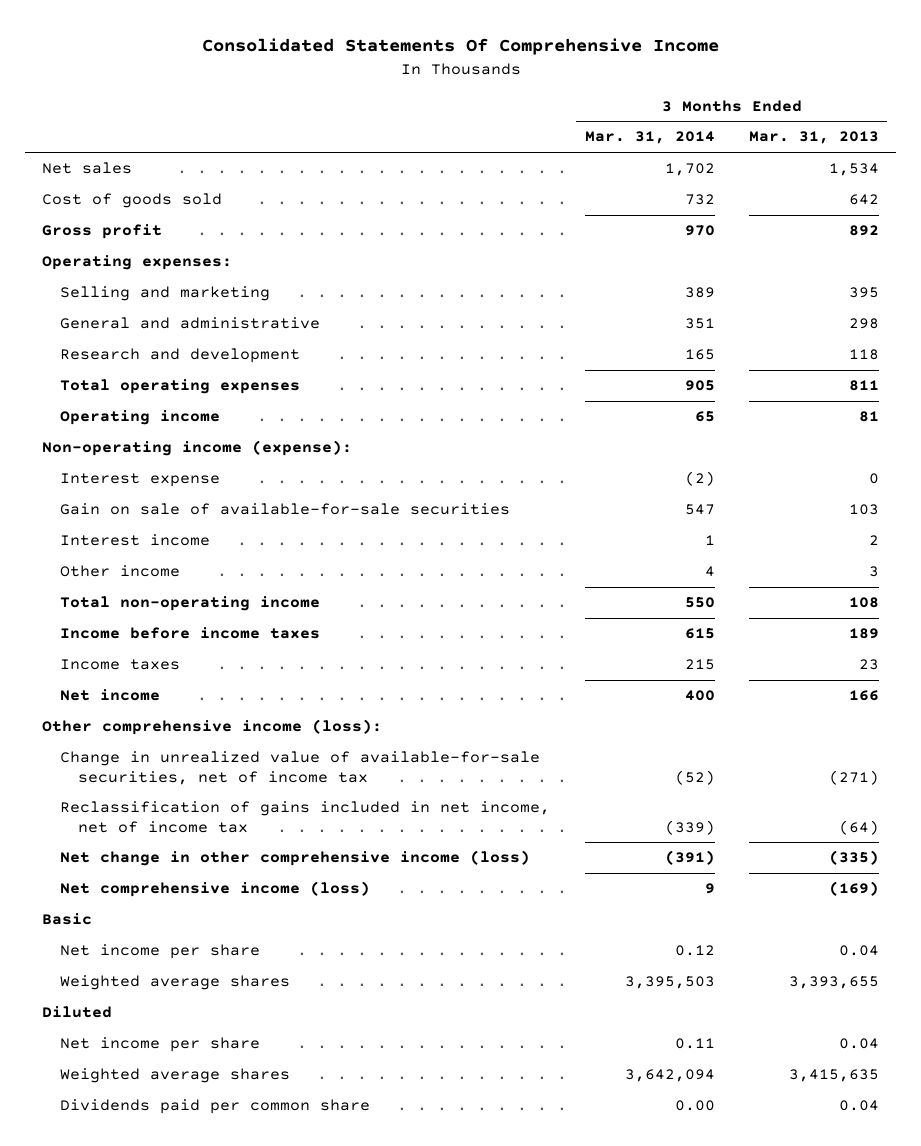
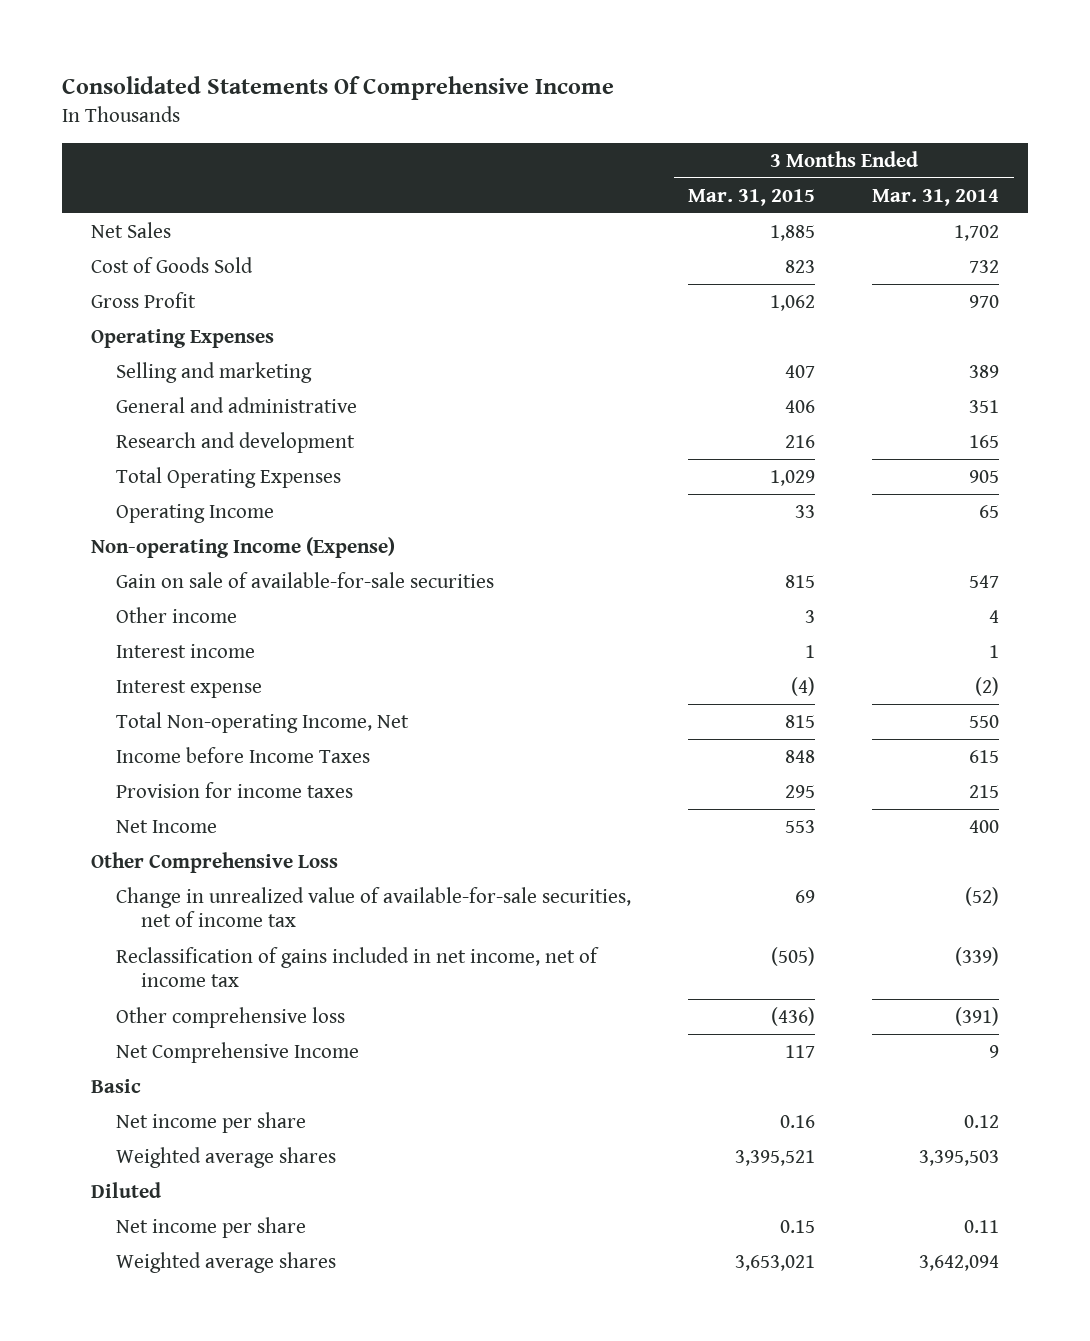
- | 3 Months Ended Mar. 31, 2014 | 3 Months Ended Mar. 31, 2013
+ | 3 Months Ended Mar. 31, 2015 | 3 Months Ended Mar. 31, 2014
- Net sales | 1,702 | 1,534
- Cost of goods sold | 732 | 642
- Gross profit | 970 | 892
- Operating expenses:
+ Net Sales | 1,885 | 1,702
+ Cost of Goods Sold | 823 | 732
+ Gross Profit | 1,062 | 970
+ Operating Expenses
- Total operating expenses | 905 | 811
- Operating income | 65 | 81
- Non-operating income (expense):
+ Total Operating Expenses | 1,029 | 905
+ Operating Income | 33 | 65
+ Non-operating Income (Expense)
- Total non-operating income | 550 | 108
- Income before income taxes | 615 | 189
- Income taxes | 215 | 23
- Net income | 400 | 166
- Other comprehensive income (loss):
moved down: Interest income | 1 | 1
moved down: Interest expense | (4) | (2)
+ Total Non-operating Income, Net | 815 | 550
+ Income before Income Taxes | 848 | 615
+ Provision for income taxes | 295 | 215
+ Net Income | 553 | 400
+ Other Comprehensive Loss
- Net change in other comprehensive income (loss) | (391) | (335)
- Net comprehensive income (loss) | 9 | (169)
+ Other comprehensive loss | (436) | (391)
+ Net Comprehensive Income | 117 | 9
- Dividends paid per common share | 0.00 | 0.04

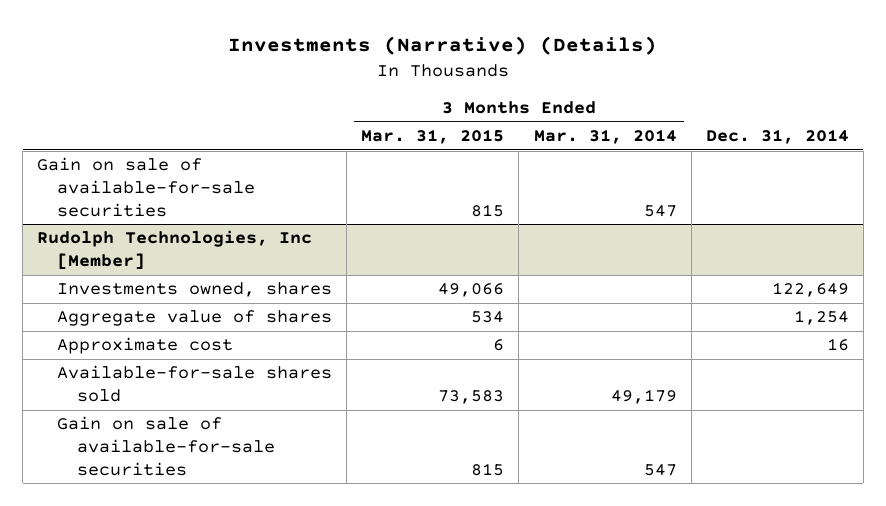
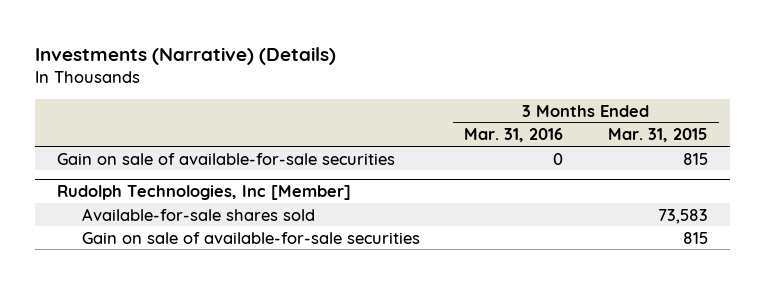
- | 3 Months Ended Mar. 31, 2015 | 3 Months Ended Mar. 31, 2014 | Dec. 31, 2014
+ | 3 Months Ended Mar. 31, 2016 | 3 Months Ended Mar. 31, 2015
@ Rudolph Technologies, Inc [Member]
- Investments owned, shares | 49,066 | | 122,649
- Aggregate value of shares | 534 | | 1,254
- Approximate cost | 6 | | 16

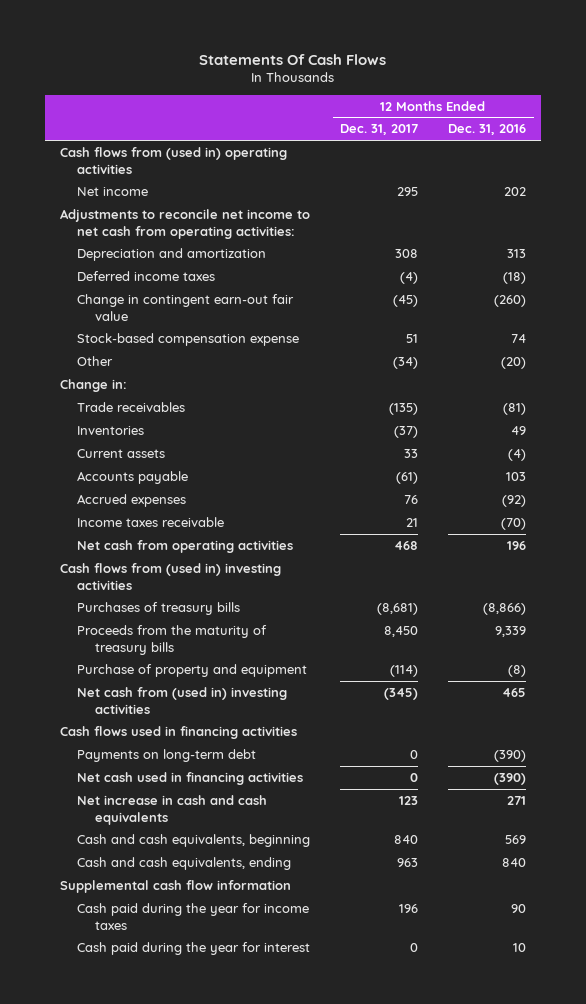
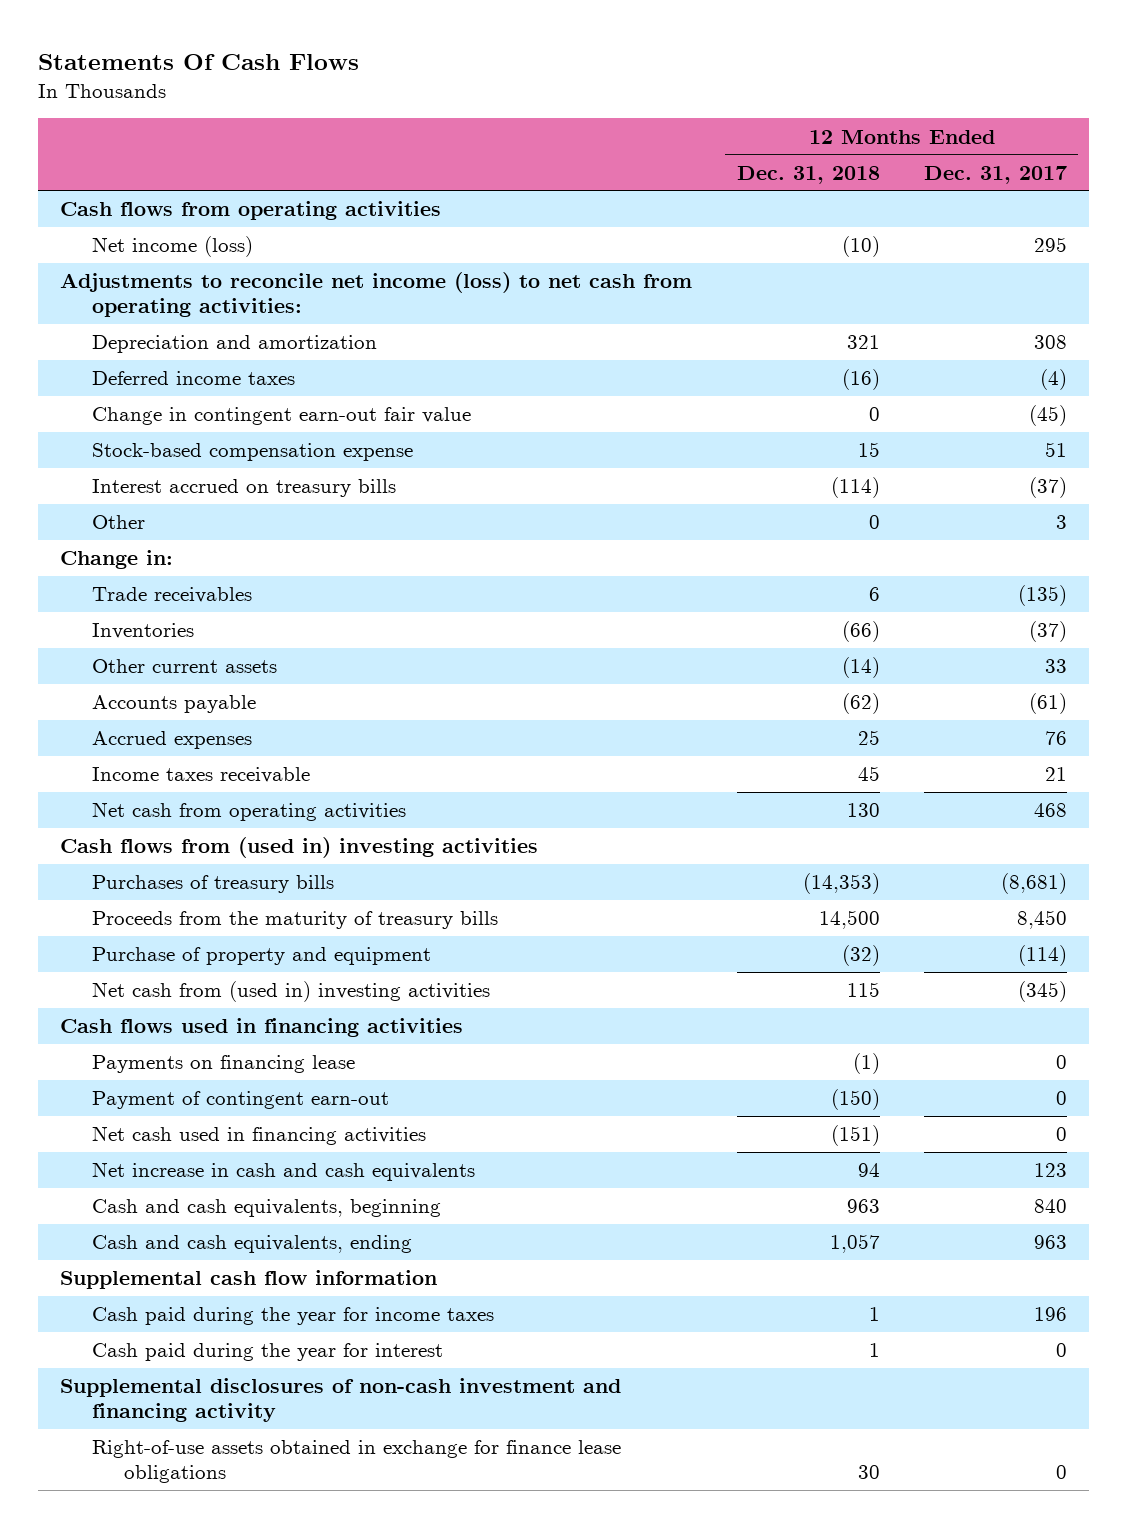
- | 12 Months Ended Dec. 31, 2017 | 12 Months Ended Dec. 31, 2016
+ | 12 Months Ended Dec. 31, 2018 | 12 Months Ended Dec. 31, 2017
- Cash flows from (used in) operating activities
- Net income | 295 | 202
- Adjustments to reconcile net income to net cash from operating activities:
+ Cash flows from operating activities
+ Net income (loss) | (10) | 295
+ Adjustments to reconcile net income (loss) to net cash from operating activities:
- Other | (34) | (20)
+ Interest accrued on treasury bills | (114) | (37)
+ Other | 0 | 3
- Current assets | 33 | (4)
+ Other current assets | (14) | 33
- Payments on long-term debt | 0 | (390)
+ Payments on financing lease | (1) | 0
+ Payment of contingent earn-out | (150) | 0
+ Supplemental disclosures of non-cash investment and financing activity
+ Right-of-use assets obtained in exchange for finance lease obligations | 30 | 0

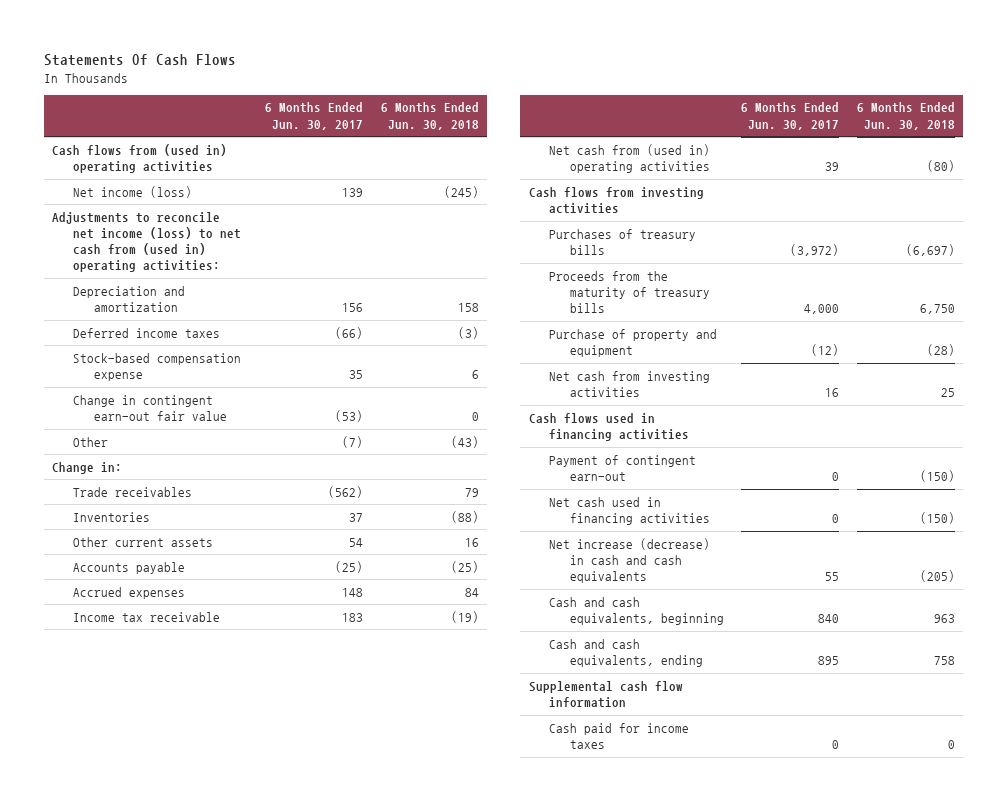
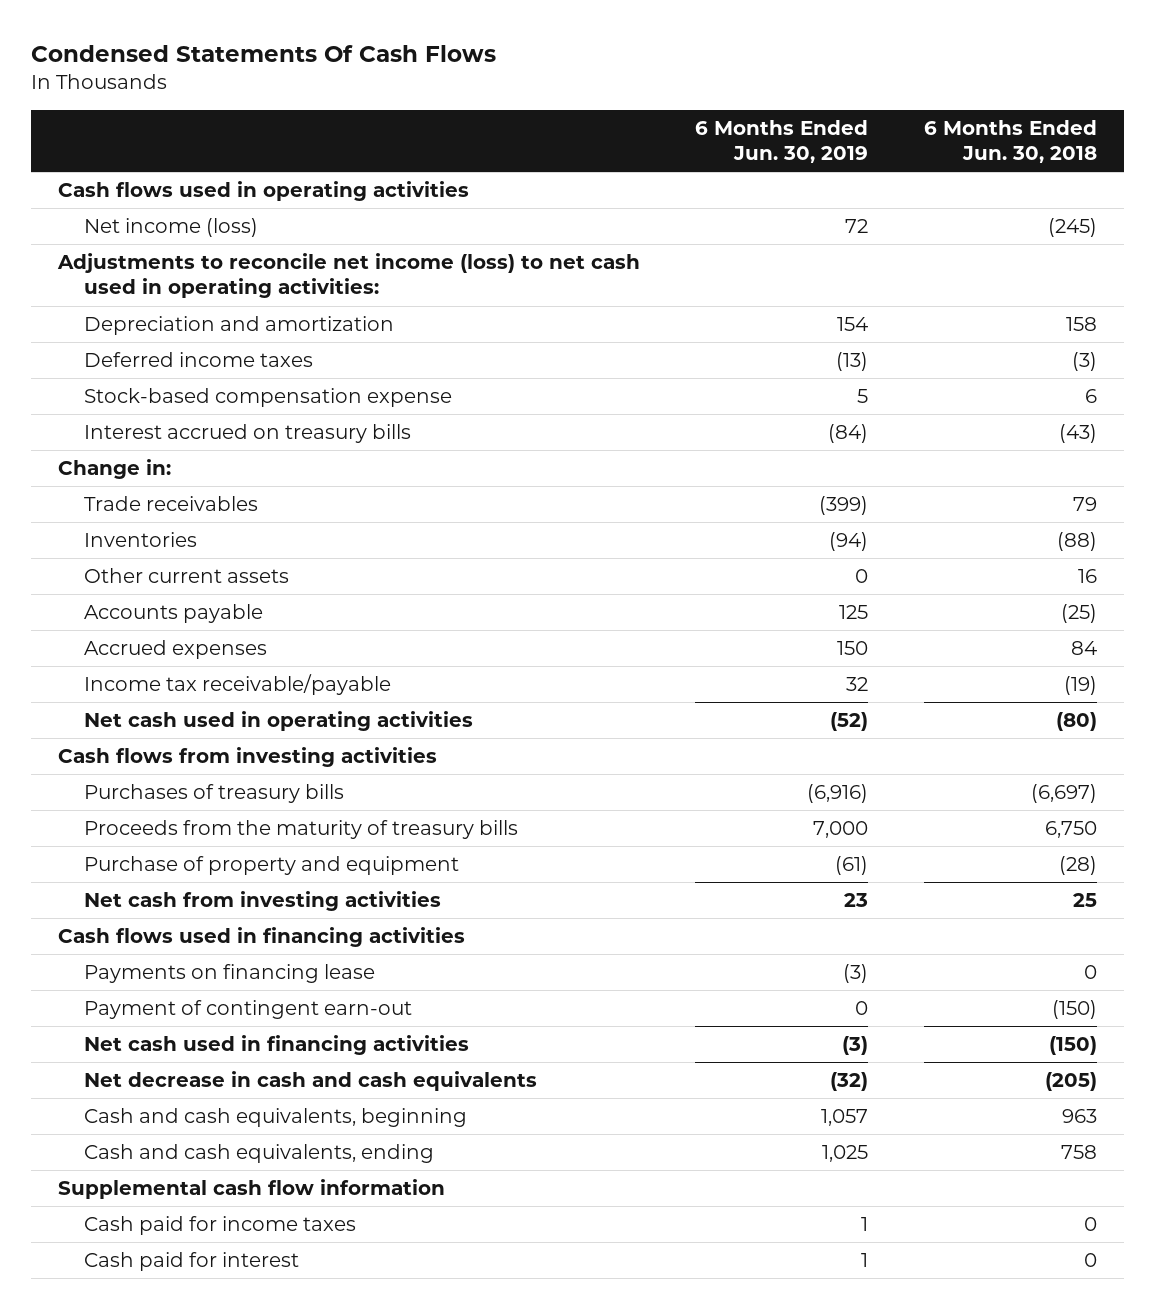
- Statements Of Cash Flows
+ Condensed Statements Of Cash Flows
- | 6 Months Ended Jun. 30, 2017 | 6 Months Ended Jun. 30, 2018
+ | 6 Months Ended Jun. 30, 2019 | 6 Months Ended Jun. 30, 2018
- Cash flows from (used in) operating activities
+ Cash flows used in operating activities
- Adjustments to reconcile net income (loss) to net cash from (used in) operating activities:
+ Adjustments to reconcile net income (loss) to net cash used in operating activities:
- Change in contingent earn-out fair value | (53) | 0
- Other | (7) | (43)
+ Interest accrued on treasury bills | (84) | (43)
- Income tax receivable | 183 | (19)
- Net cash from (used in) operating activities | 39 | (80)
+ Income tax receivable/payable | 32 | (19)
+ Net cash used in operating activities | (52) | (80)
+ Payments on financing lease | (3) | 0
- Net increase (decrease) in cash and cash equivalents | 55 | (205)
+ Net decrease in cash and cash equivalents | (32) | (205)
+ Cash paid for interest | 1 | 0

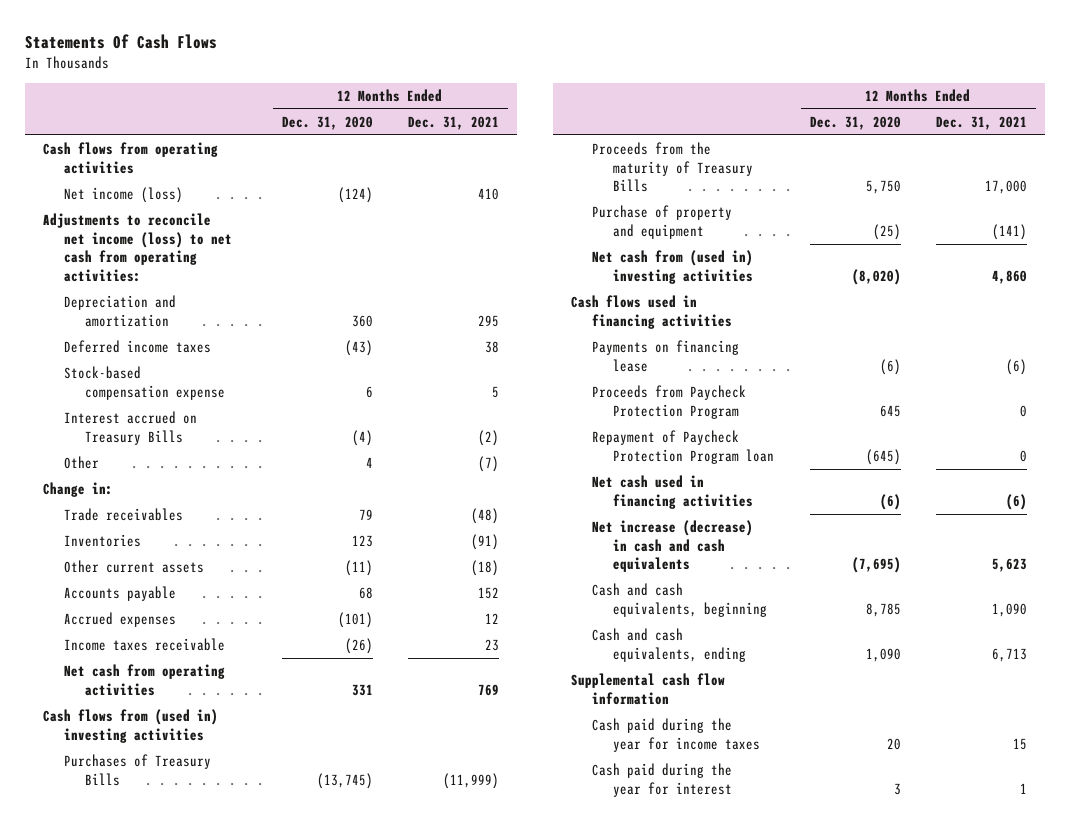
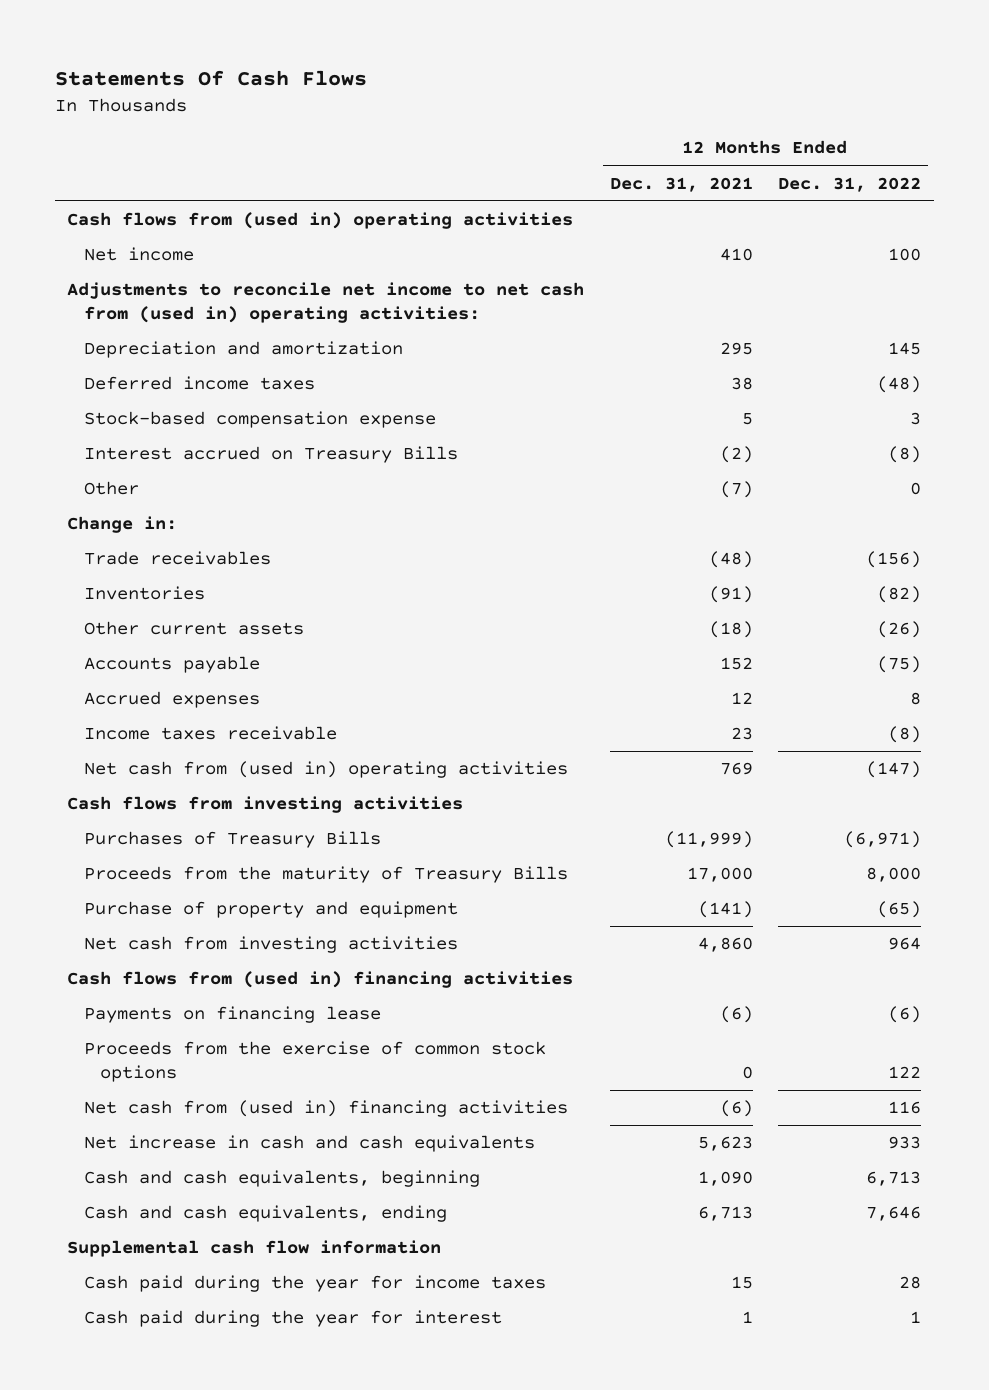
- | 12 Months Ended Dec. 31, 2020 | 12 Months Ended Dec. 31, 2021
+ | 12 Months Ended Dec. 31, 2021 | 12 Months Ended Dec. 31, 2022
- Cash flows from operating activities
- Net income (loss) | (124) | 410
- Adjustments to reconcile net income (loss) to net cash from operating activities:
+ Cash flows from (used in) operating activities
+ Net income | 410 | 100
+ Adjustments to reconcile net income to net cash from (used in) operating activities:
- Net cash from operating activities | 331 | 769
- Cash flows from (used in) investing activities
+ Net cash from (used in) operating activities | 769 | (147)
+ Cash flows from investing activities
- Net cash from (used in) investing activities | (8,020) | 4,860
- Cash flows used in financing activities
+ Net cash from investing activities | 4,860 | 964
+ Cash flows from (used in) financing activities
- Proceeds from Paycheck Protection Program | 645 | 0
- Repayment of Paycheck Protection Program loan | (645) | 0
- Net cash used in financing activities | (6) | (6)
- Net increase (decrease) in cash and cash equivalents | (7,695) | 5,623
+ Proceeds from the exercise of common stock options | 0 | 122
+ Net cash from (used in) financing activities | (6) | 116
+ Net increase in cash and cash equivalents | 5,623 | 933

